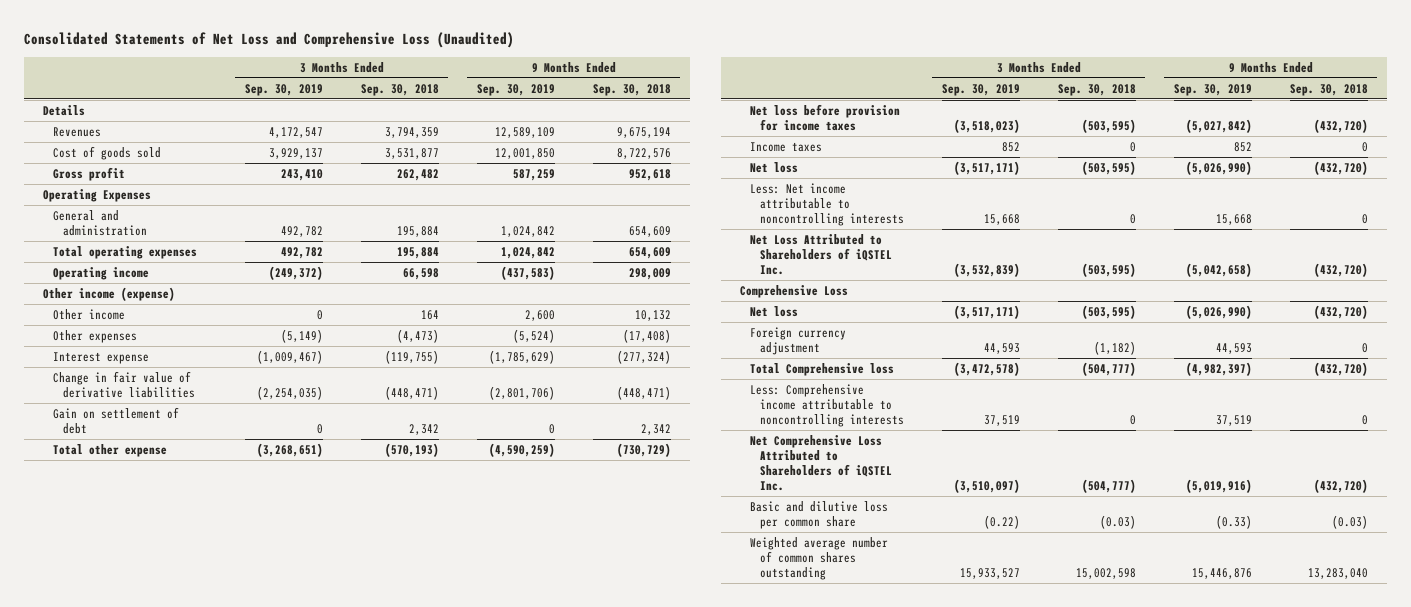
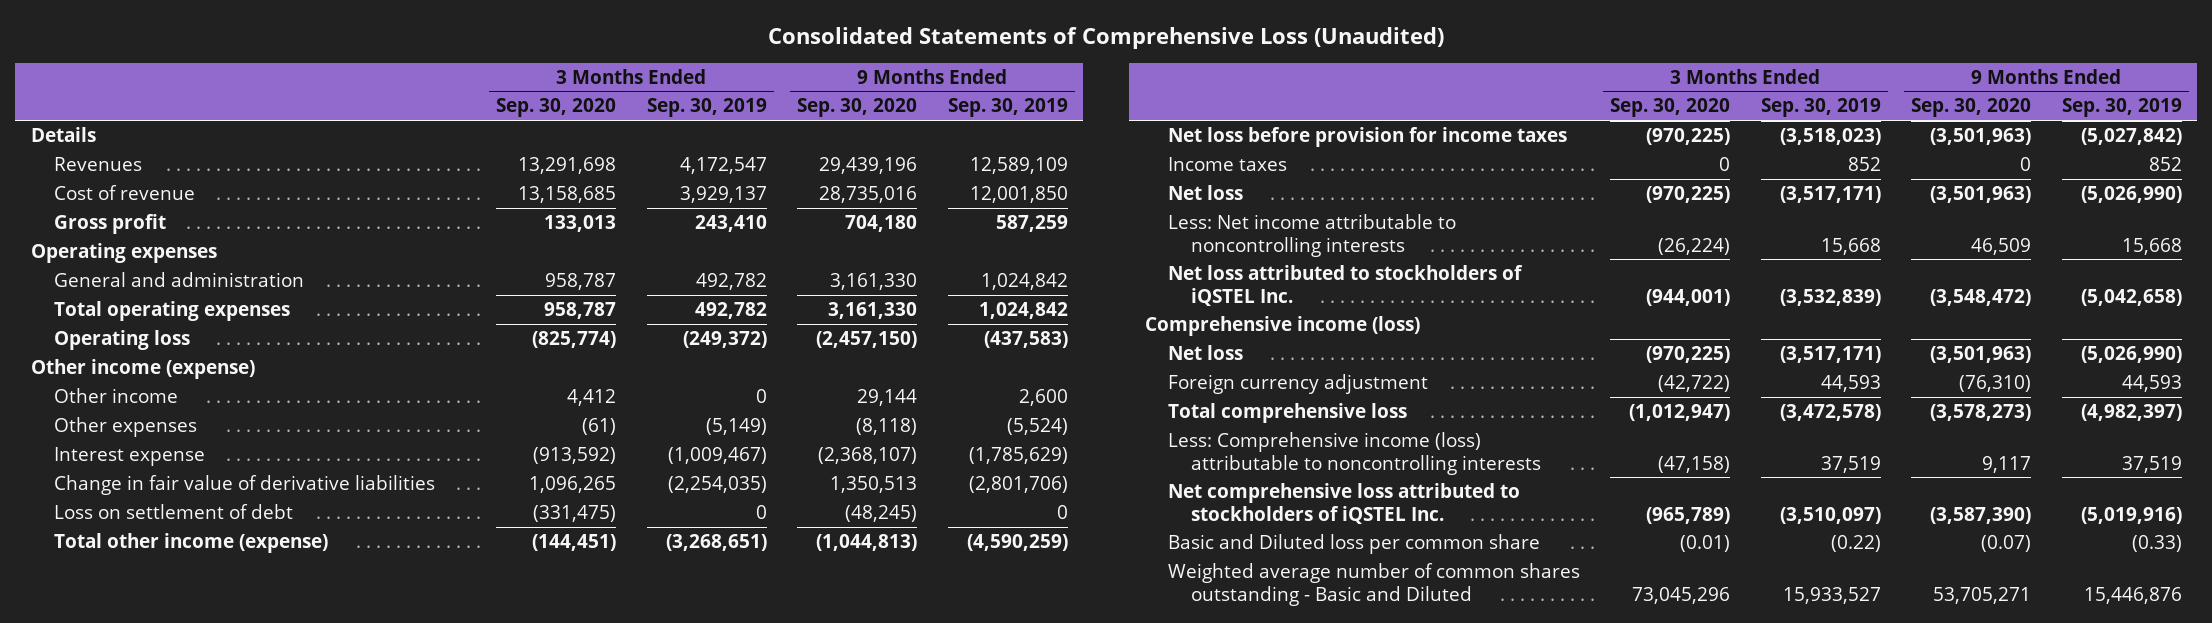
- Consolidated Statements of Net Loss and Comprehensive Loss (Unaudited)
+ Consolidated Statements of Comprehensive Loss (Unaudited)
- | 3 Months Ended Sep. 30, 2019 | 3 Months Ended Sep. 30, 2018 | 9 Months Ended Sep. 30, 2019 | 9 Months Ended Sep. 30, 2018
+ | 3 Months Ended Sep. 30, 2020 | 3 Months Ended Sep. 30, 2019 | 9 Months Ended Sep. 30, 2020 | 9 Months Ended Sep. 30, 2019
- Cost of goods sold | 3,929,137 | 3,531,877 | 12,001,850 | 8,722,576
+ Cost of revenue | 13,158,685 | 3,929,137 | 28,735,016 | 12,001,850
- Operating Expenses
+ Operating expenses
- Operating income | (249,372) | 66,598 | (437,583) | 298,009
+ Operating loss | (825,774) | (249,372) | (2,457,150) | (437,583)
- Gain on settlement of debt | 0 | 2,342 | 0 | 2,342
- Total other expense | (3,268,651) | (570,193) | (4,590,259) | (730,729)
+ Loss on settlement of debt | (331,475) | 0 | (48,245) | 0
+ Total other income (expense) | (144,451) | (3,268,651) | (1,044,813) | (4,590,259)
- Net Loss Attributed to Shareholders of iQSTEL Inc. | (3,532,839) | (503,595) | (5,042,658) | (432,720)
- Comprehensive Loss
+ Net loss attributed to stockholders of iQSTEL Inc. | (944,001) | (3,532,839) | (3,548,472) | (5,042,658)
+ Comprehensive income (loss)
- Total Comprehensive loss | (3,472,578) | (504,777) | (4,982,397) | (432,720)
- Less: Comprehensive income attributable to noncontrolling interests | 37,519 | 0 | 37,519 | 0
- Net Comprehensive Loss Attributed to Shareholders of iQSTEL Inc. | (3,510,097) | (504,777) | (5,019,916) | (432,720)
- Basic and dilutive loss per common share | (0.22) | (0.03) | (0.33) | (0.03)
- Weighted average number of common shares outstanding | 15,933,527 | 15,002,598 | 15,446,876 | 13,283,040
+ Total comprehensive loss | (1,012,947) | (3,472,578) | (3,578,273) | (4,982,397)
+ Less: Comprehensive income (loss) attributable to noncontrolling interests | (47,158) | 37,519 | 9,117 | 37,519
+ Net comprehensive loss attributed to stockholders of iQSTEL Inc. | (965,789) | (3,510,097) | (3,587,390) | (5,019,916)
+ Basic and Diluted loss per common share | (0.01) | (0.22) | (0.07) | (0.33)
+ Weighted average number of common shares outstanding - Basic and Diluted | 73,045,296 | 15,933,527 | 53,705,271 | 15,446,876

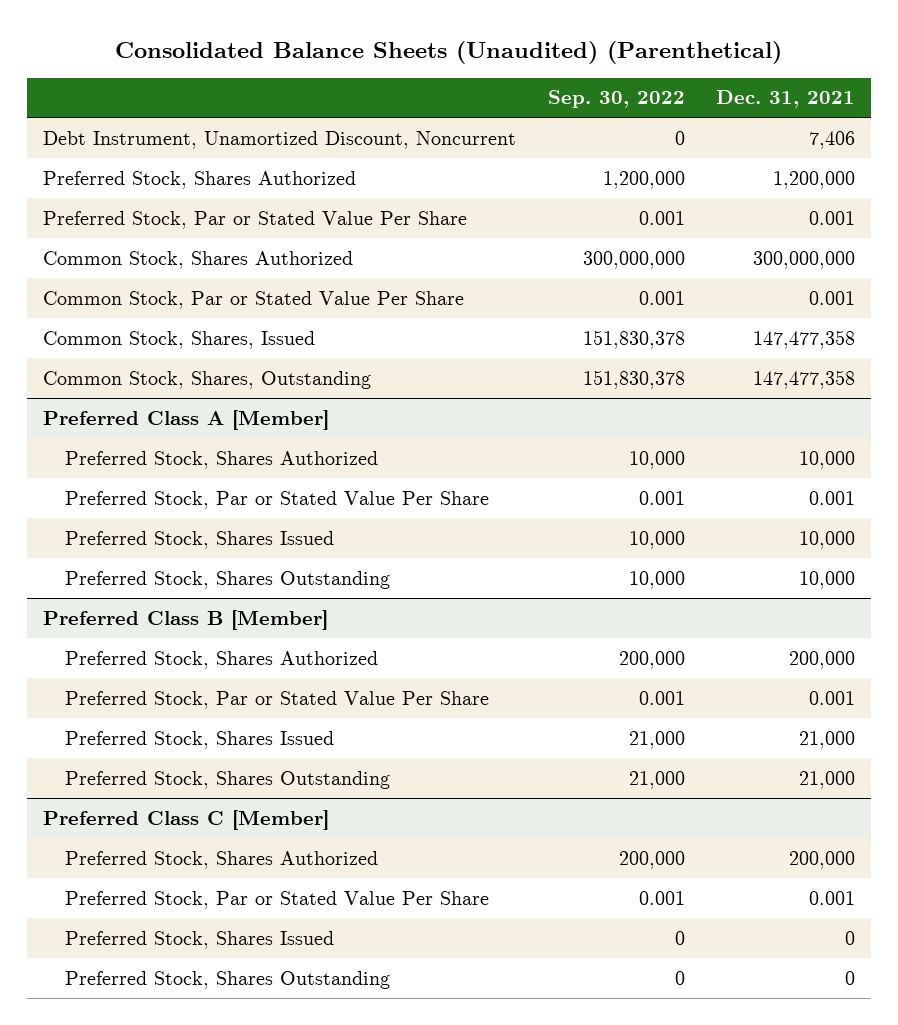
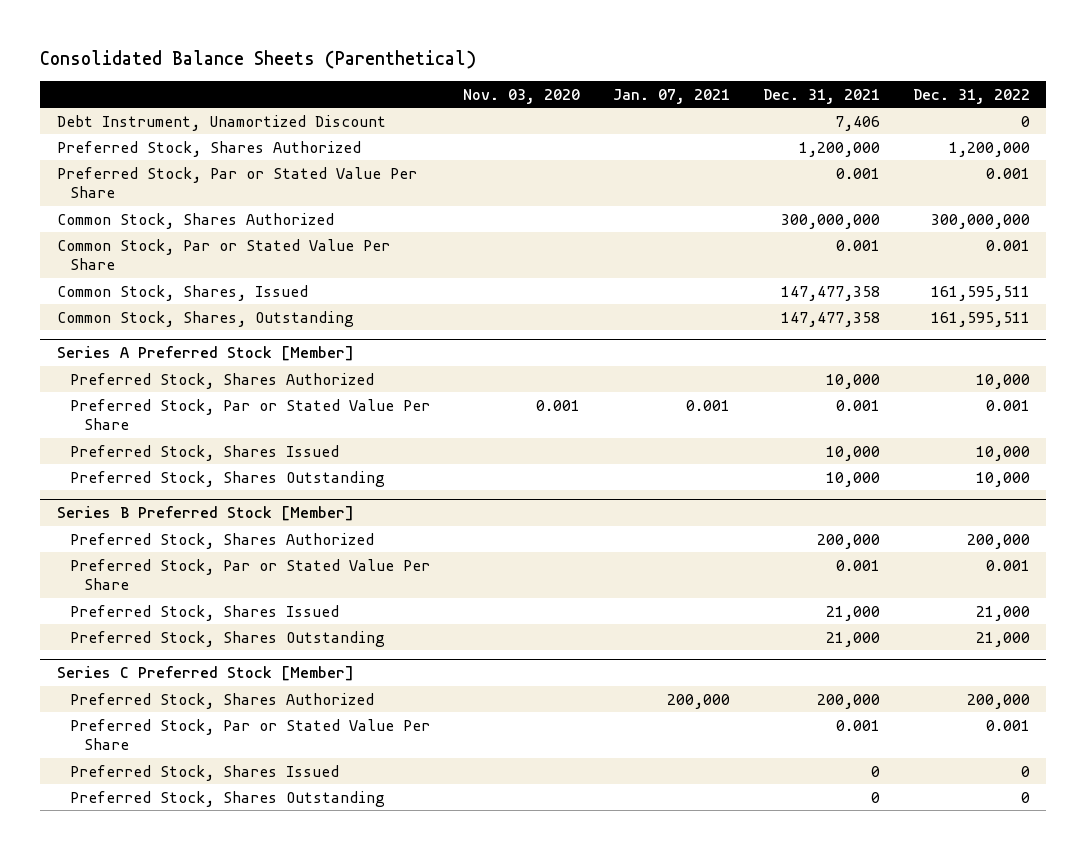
- Consolidated Balance Sheets (Unaudited) (Parenthetical)
+ Consolidated Balance Sheets (Parenthetical)
- | Sep. 30, 2022 | Dec. 31, 2021
+ | Nov. 03, 2020 | Jan. 07, 2021 | Dec. 31, 2021 | Dec. 31, 2022
- Debt Instrument, Unamortized Discount, Noncurrent | 0 | 7,406
+ Debt Instrument, Unamortized Discount | | | 7,406 | 0
- Preferred Class A [Member]
+ Series A Preferred Stock [Member]
- Preferred Class B [Member]
+ Series B Preferred Stock [Member]
- Preferred Class C [Member]
+ Series C Preferred Stock [Member]

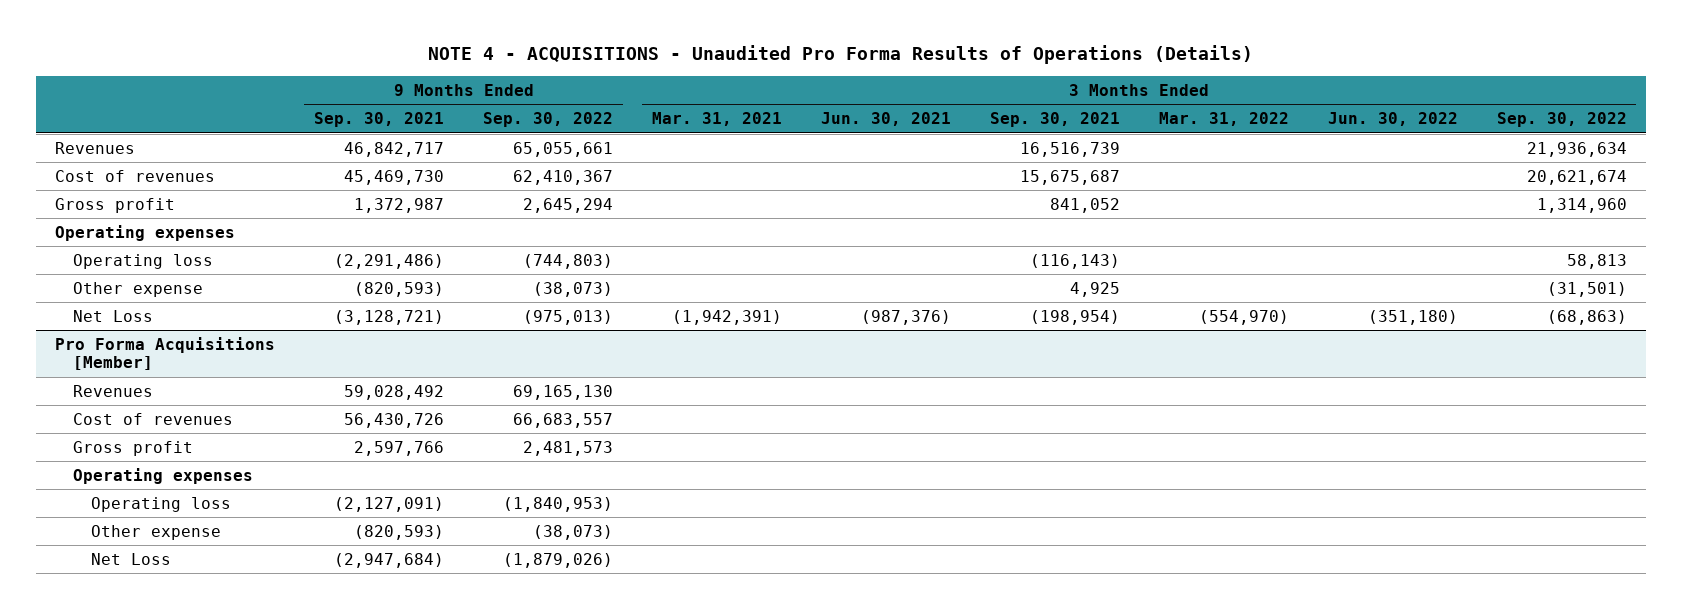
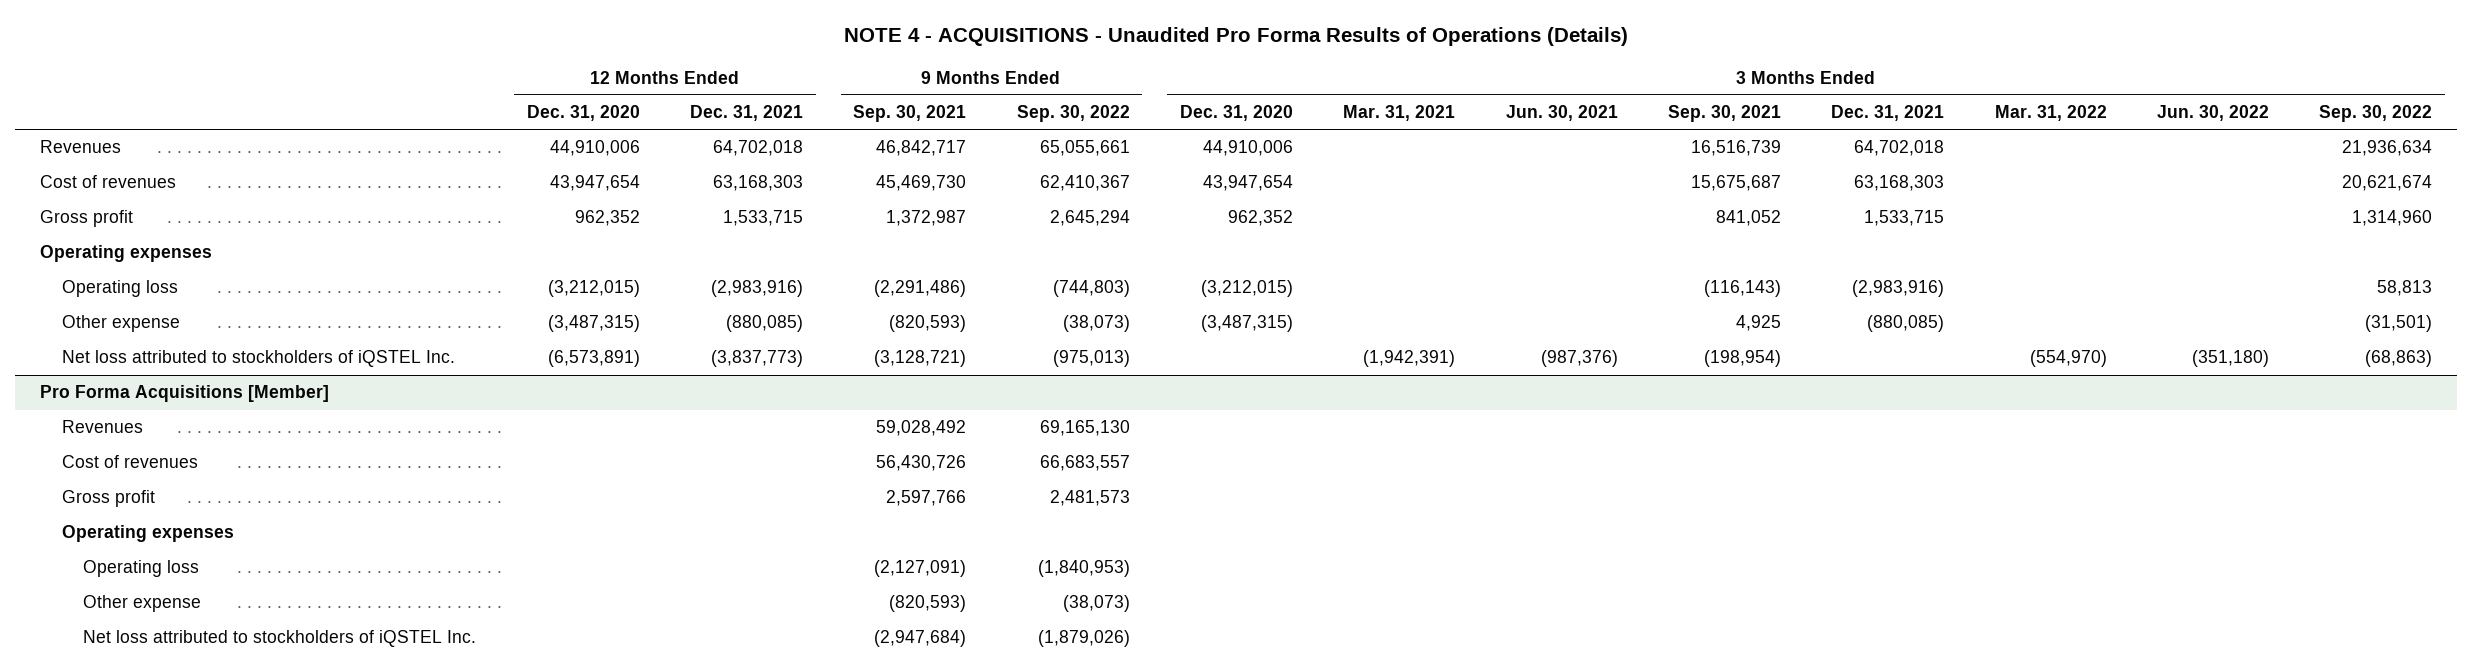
- | 9 Months Ended Sep. 30, 2021 | 9 Months Ended Sep. 30, 2022 | 3 Months Ended Mar. 31, 2021 | 3 Months Ended Jun. 30, 2021 | 3 Months Ended Sep. 30, 2021 | 3 Months Ended Mar. 31, 2022 | 3 Months Ended Jun. 30, 2022 | 3 Months Ended Sep. 30, 2022
+ | 12 Months Ended Dec. 31, 2020 | 12 Months Ended Dec. 31, 2021 | 9 Months Ended Sep. 30, 2021 | 9 Months Ended Sep. 30, 2022 | 3 Months Ended Dec. 31, 2020 | 3 Months Ended Mar. 31, 2021 | 3 Months Ended Jun. 30, 2021 | 3 Months Ended Sep. 30, 2021 | 3 Months Ended Dec. 31, 2021 | 3 Months Ended Mar. 31, 2022 | 3 Months Ended Jun. 30, 2022 | 3 Months Ended Sep. 30, 2022
- Net Loss | (3,128,721) | (975,013) | (1,942,391) | (987,376) | (198,954) | (554,970) | (351,180) | (68,863)
+ Net loss attributed to stockholders of iQSTEL Inc. | (6,573,891) | (3,837,773) | (3,128,721) | (975,013) | | (1,942,391) | (987,376) | (198,954) | | (554,970) | (351,180) | (68,863)
@ Pro Forma Acquisitions [Member]
- Net Loss | (2,947,684) | (1,879,026) | | | | | |
+ Net loss attributed to stockholders of iQSTEL Inc. | | | (2,947,684) | (1,879,026) | | | | | | | |

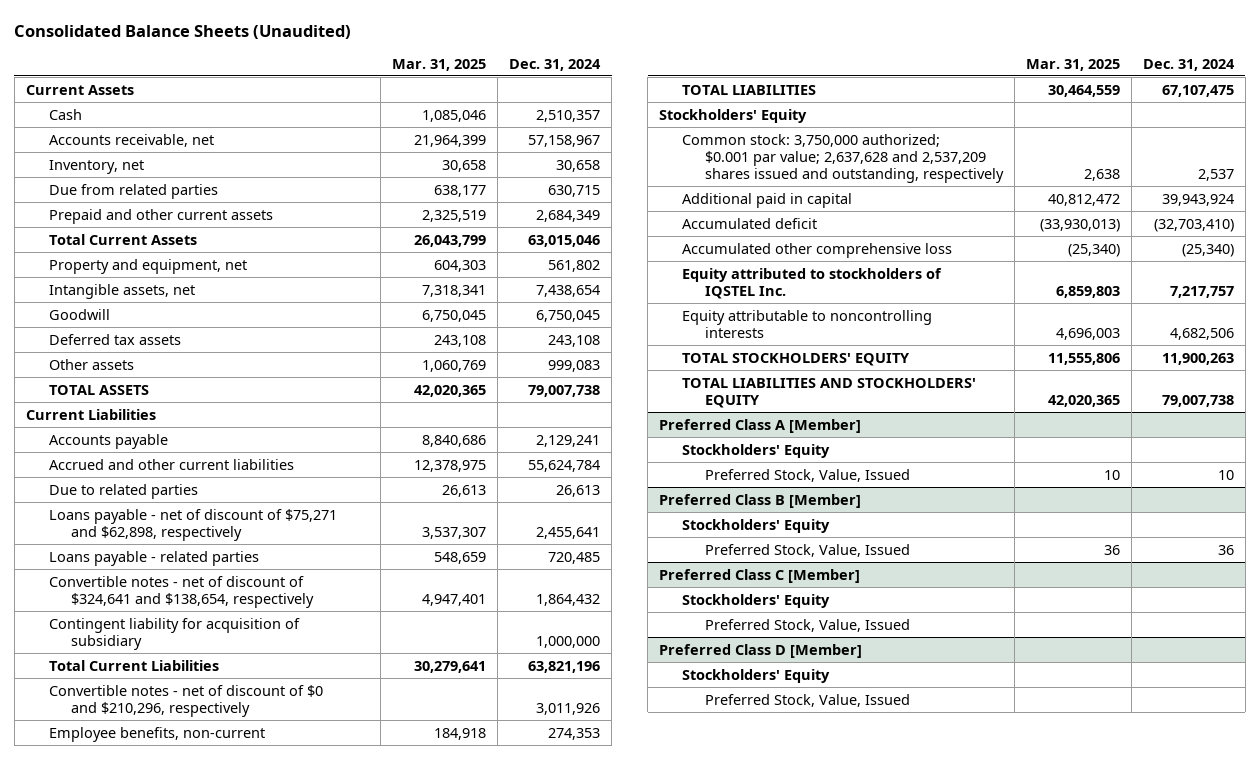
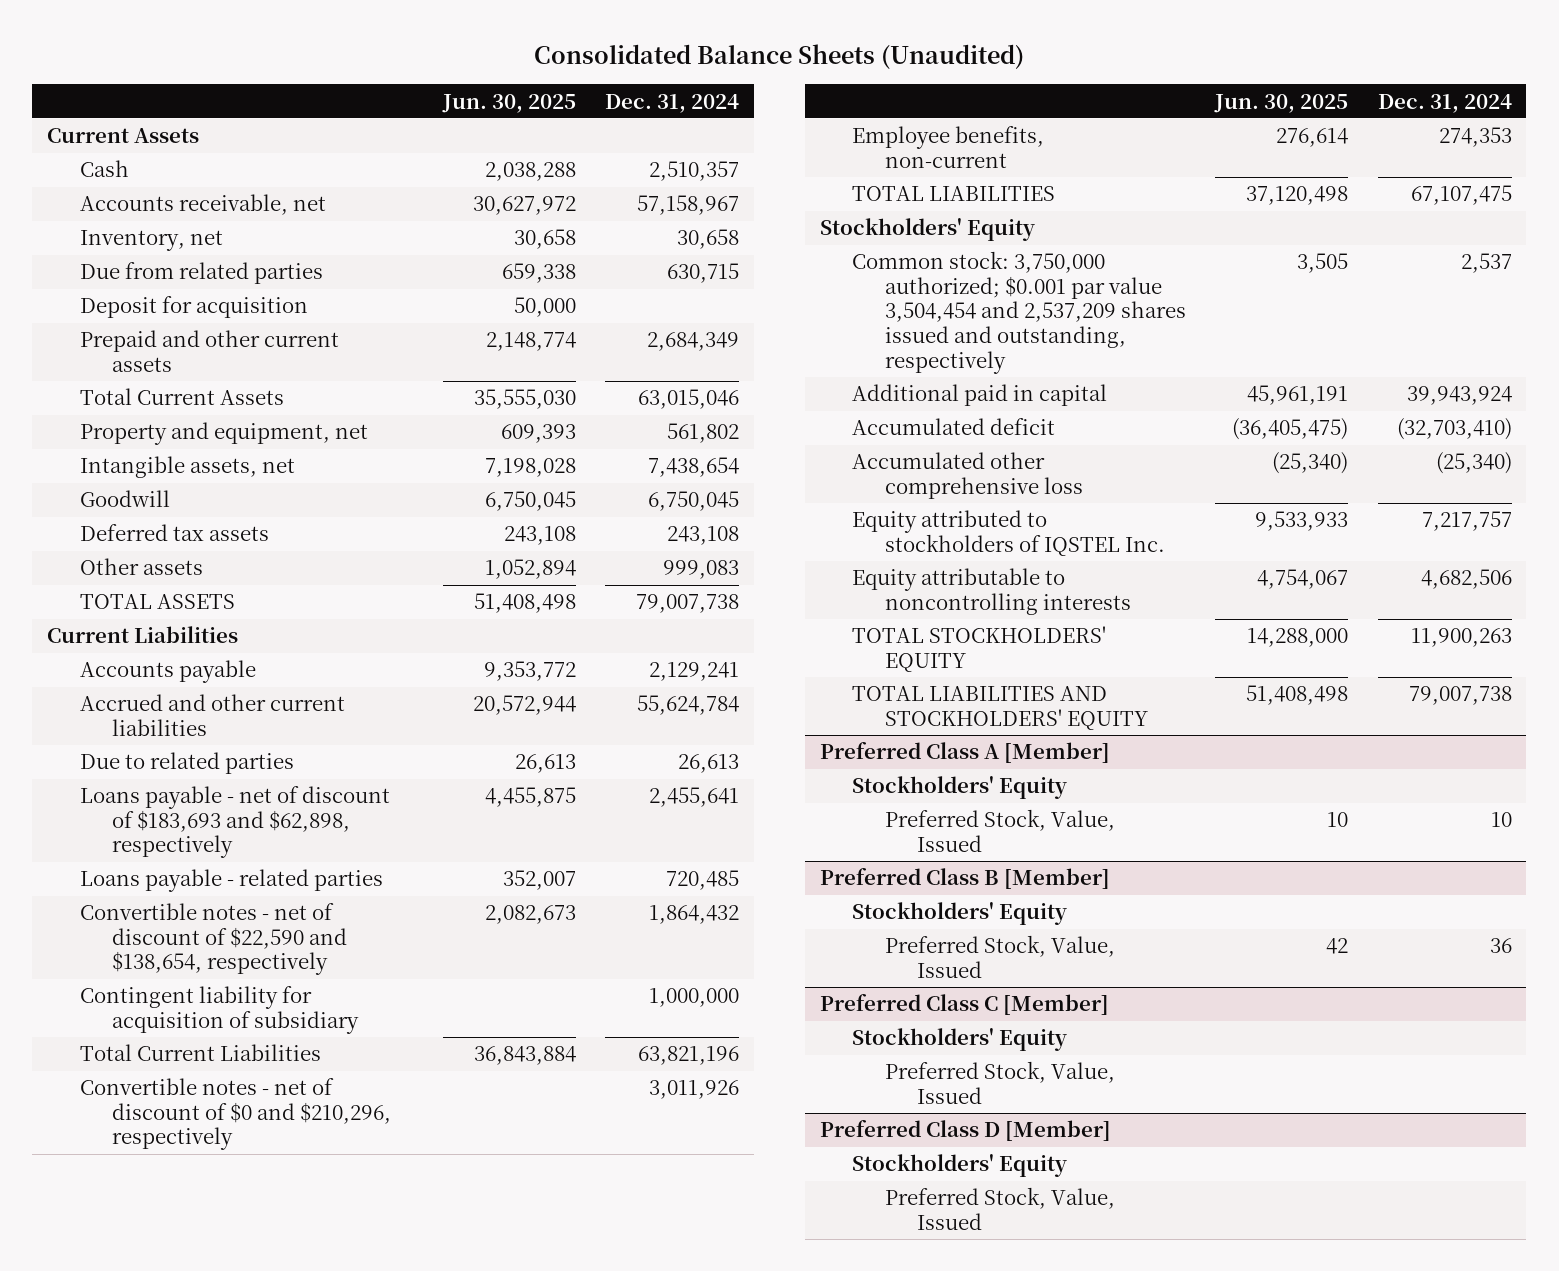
- | Mar. 31, 2025 | Dec. 31, 2024
+ | Jun. 30, 2025 | Dec. 31, 2024
+ Deposit for acquisition | 50,000 |
- Loans payable - net of discount of $75,271 and $62,898, respectively | 3,537,307 | 2,455,641
+ Loans payable - net of discount of $183,693 and $62,898, respectively | 4,455,875 | 2,455,641
- Convertible notes - net of discount of $324,641 and $138,654, respectively | 4,947,401 | 1,864,432
+ Convertible notes - net of discount of $22,590 and $138,654, respectively | 2,082,673 | 1,864,432
- Common stock: 3,750,000 authorized; $0.001 par value; 2,637,628 and 2,537,209 shares issued and outstanding, respectively | 2,638 | 2,537
+ Common stock: 3,750,000 authorized; $0.001 par value 3,504,454 and 2,537,209 shares issued and outstanding, respectively | 3,505 | 2,537

